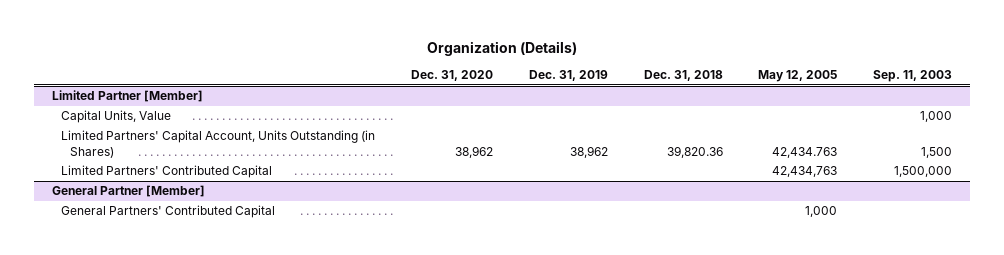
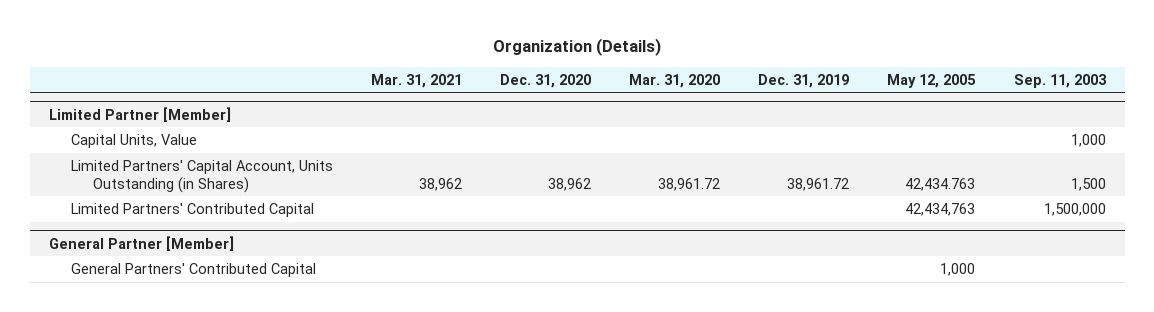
- | Dec. 31, 2020 | Dec. 31, 2019 | Dec. 31, 2018 | May 12, 2005 | Sep. 11, 2003
+ | Mar. 31, 2021 | Dec. 31, 2020 | Mar. 31, 2020 | Dec. 31, 2019 | May 12, 2005 | Sep. 11, 2003
@ Limited Partner [Member]
- Limited Partners' Capital Account, Units Outstanding (in Shares) | 38,962 | 38,962 | 39,820.36 | 42,434.763 | 1,500
+ Limited Partners' Capital Account, Units Outstanding (in Shares) | 38,962 | 38,962 | 38,961.72 | 38,961.72 | 42,434.763 | 1,500

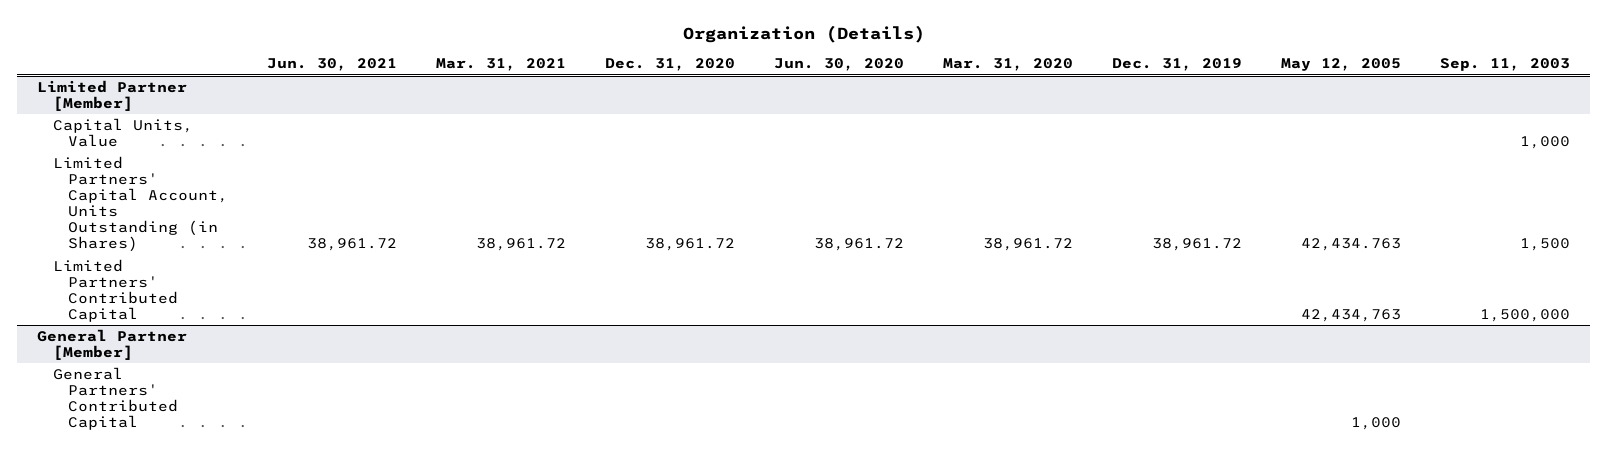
- | Mar. 31, 2021 | Dec. 31, 2020 | Mar. 31, 2020 | Dec. 31, 2019 | May 12, 2005 | Sep. 11, 2003
+ | Jun. 30, 2021 | Mar. 31, 2021 | Dec. 31, 2020 | Jun. 30, 2020 | Mar. 31, 2020 | Dec. 31, 2019 | May 12, 2005 | Sep. 11, 2003
@ Limited Partner [Member]
- Limited Partners' Capital Account, Units Outstanding (in Shares) | 38,962 | 38,962 | 38,961.72 | 38,961.72 | 42,434.763 | 1,500
+ Limited Partners' Capital Account, Units Outstanding (in Shares) | 38,961.72 | 38,961.72 | 38,961.72 | 38,961.72 | 38,961.72 | 38,961.72 | 42,434.763 | 1,500

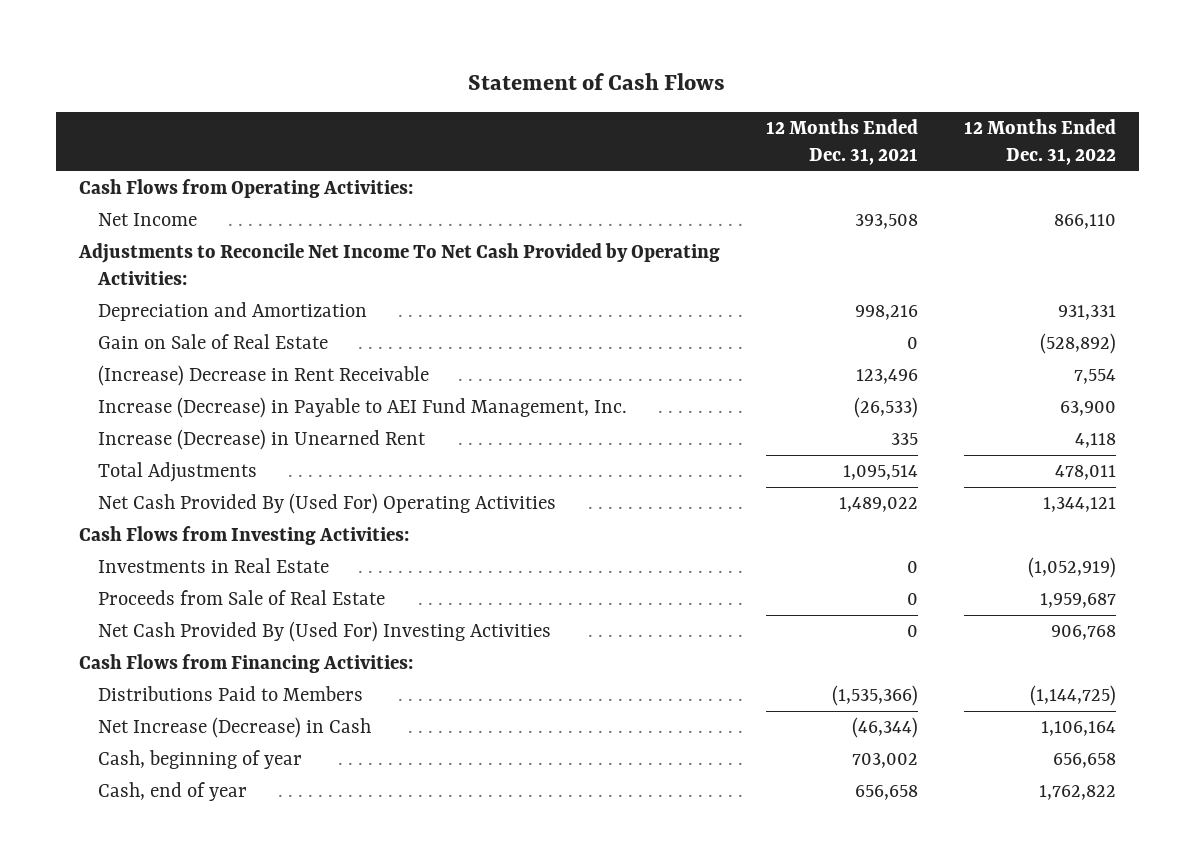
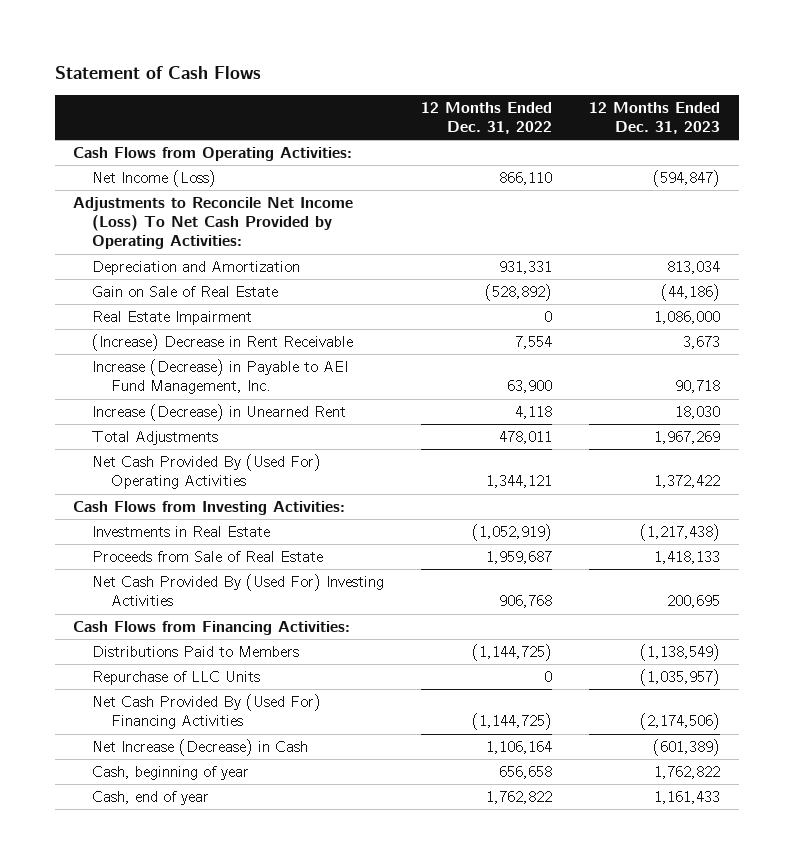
- | 12 Months Ended Dec. 31, 2021 | 12 Months Ended Dec. 31, 2022
+ | 12 Months Ended Dec. 31, 2022 | 12 Months Ended Dec. 31, 2023
- Net Income | 393,508 | 866,110
- Adjustments to Reconcile Net Income To Net Cash Provided by Operating Activities:
+ Net Income (Loss) | 866,110 | (594,847)
+ Adjustments to Reconcile Net Income (Loss) To Net Cash Provided by Operating Activities:
+ Real Estate Impairment | 0 | 1,086,000
+ Repurchase of LLC Units | 0 | (1,035,957)
+ Net Cash Provided By (Used For) Financing Activities | (1,144,725) | (2,174,506)

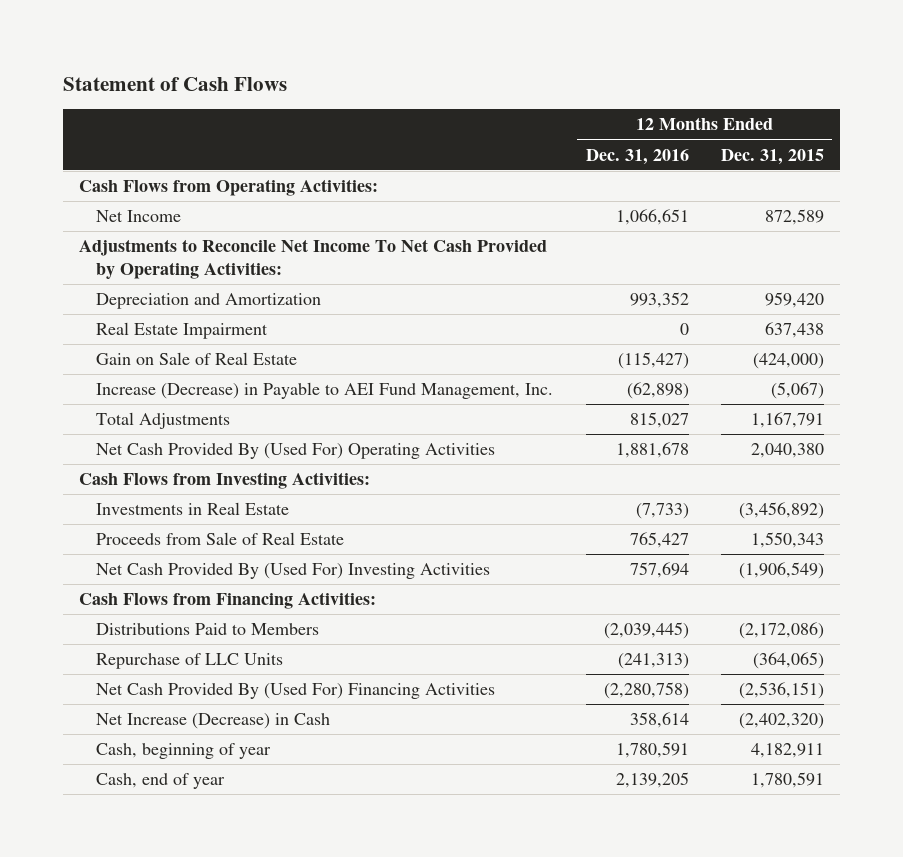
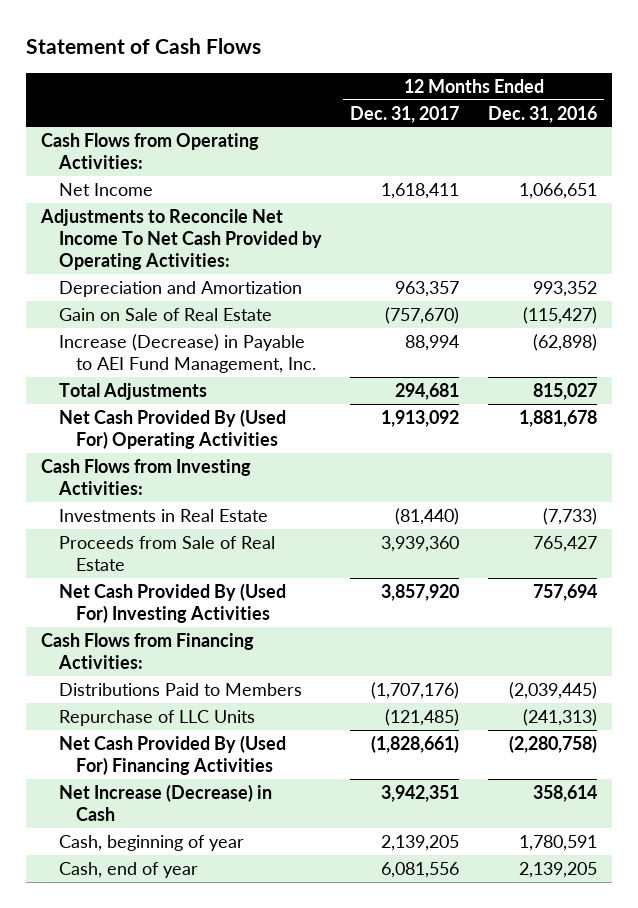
- | 12 Months Ended Dec. 31, 2016 | 12 Months Ended Dec. 31, 2015
+ | 12 Months Ended Dec. 31, 2017 | 12 Months Ended Dec. 31, 2016
- Real Estate Impairment | 0 | 637,438

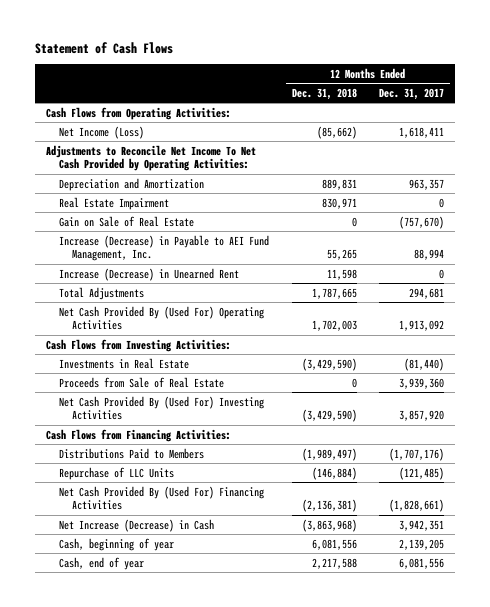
- | 12 Months Ended Dec. 31, 2017 | 12 Months Ended Dec. 31, 2016
+ | 12 Months Ended Dec. 31, 2018 | 12 Months Ended Dec. 31, 2017
- Net Income | 1,618,411 | 1,066,651
+ Net Income (Loss) | (85,662) | 1,618,411
+ Real Estate Impairment | 830,971 | 0
+ Increase (Decrease) in Unearned Rent | 11,598 | 0

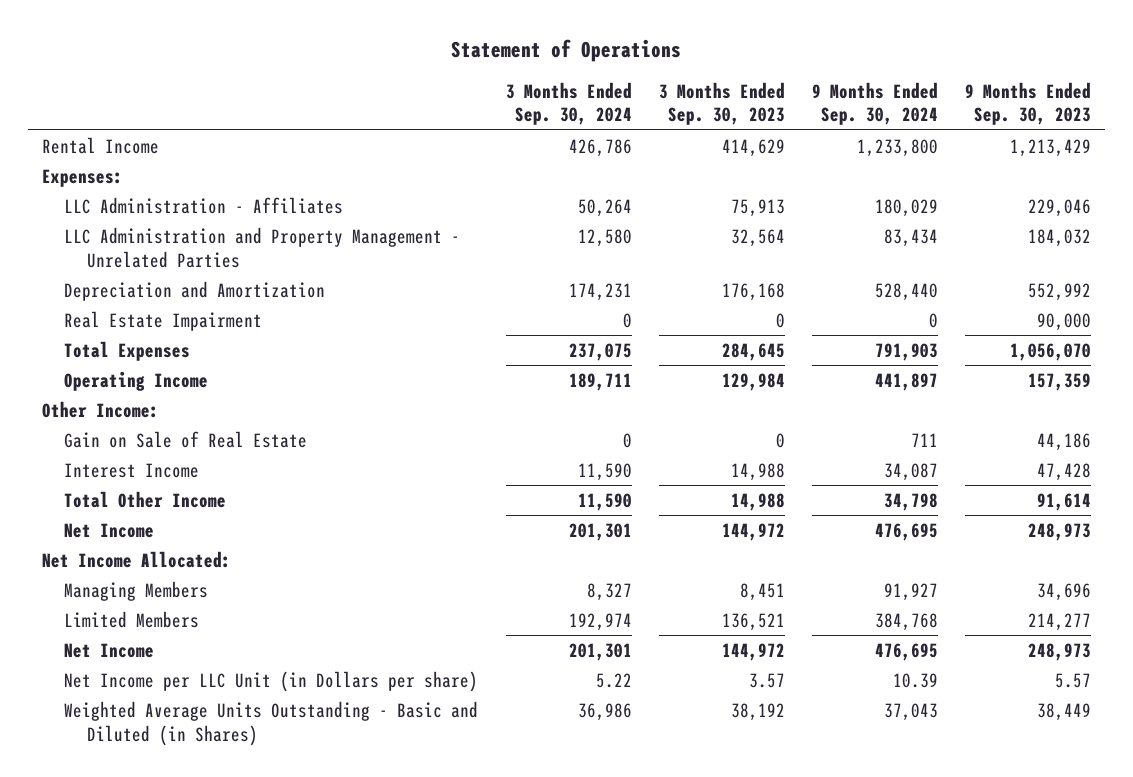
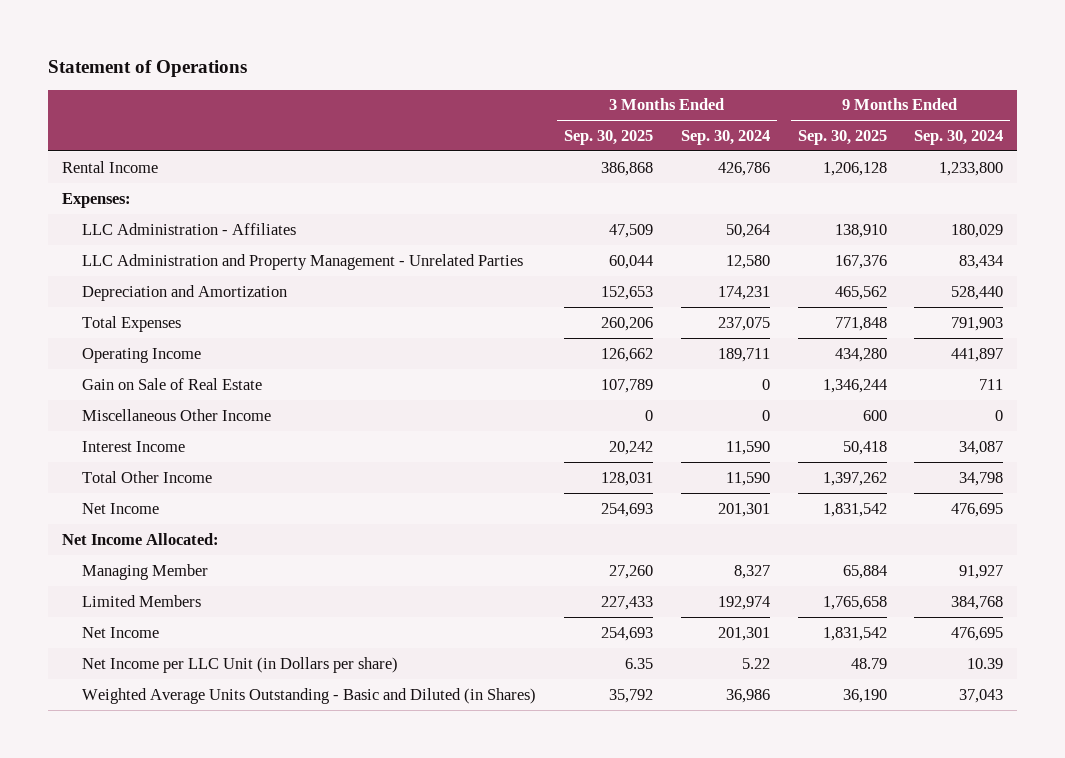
- | 3 Months Ended Sep. 30, 2024 | 3 Months Ended Sep. 30, 2023 | 9 Months Ended Sep. 30, 2024 | 9 Months Ended Sep. 30, 2023
+ | 3 Months Ended Sep. 30, 2025 | 3 Months Ended Sep. 30, 2024 | 9 Months Ended Sep. 30, 2025 | 9 Months Ended Sep. 30, 2024
- Real Estate Impairment | 0 | 0 | 0 | 90,000
- Other Income:
+ Miscellaneous Other Income | 0 | 0 | 600 | 0
- Managing Members | 8,327 | 8,451 | 91,927 | 34,696
+ Managing Member | 27,260 | 8,327 | 65,884 | 91,927

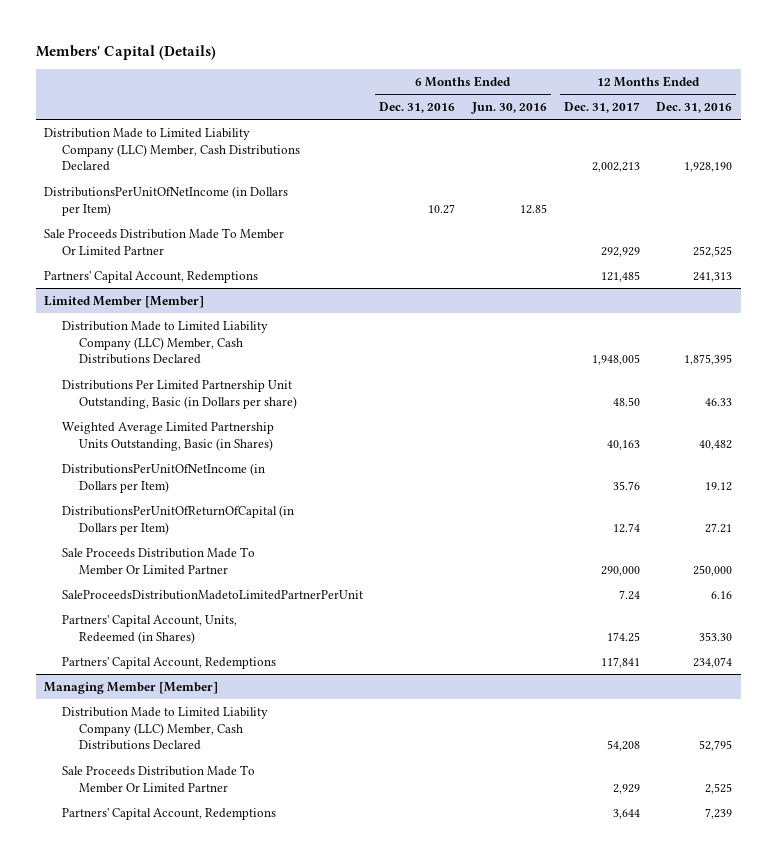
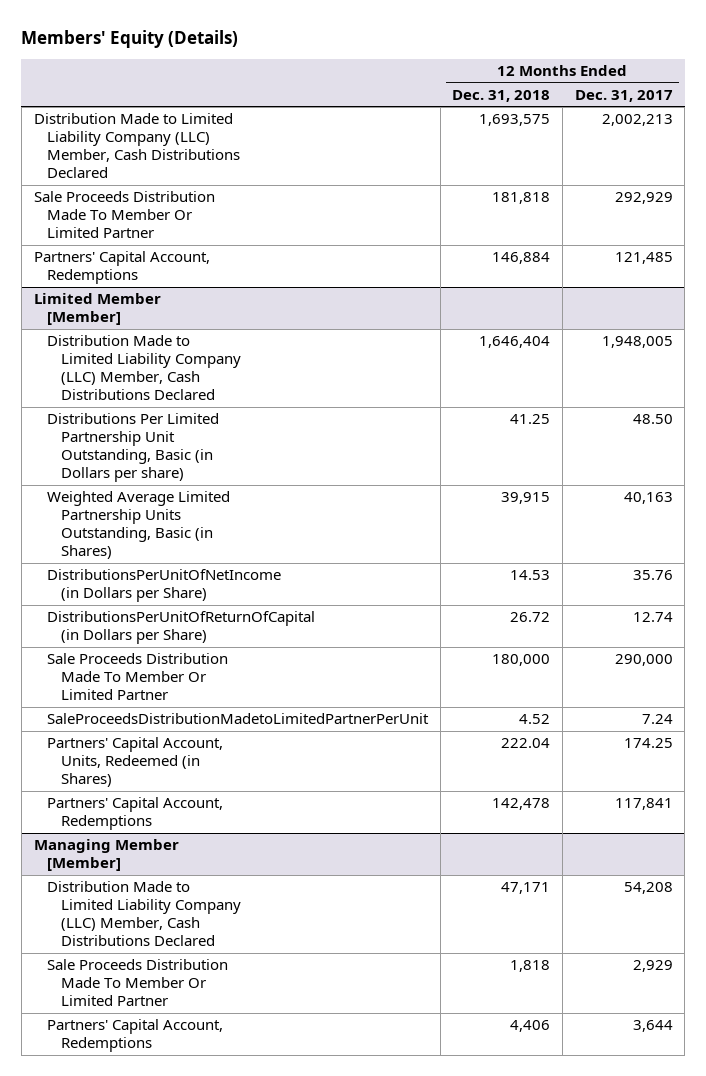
- Members' Capital (Details)
+ Members' Equity (Details)
- | 6 Months Ended Dec. 31, 2016 | 6 Months Ended Jun. 30, 2016 | 12 Months Ended Dec. 31, 2017 | 12 Months Ended Dec. 31, 2016
+ | 12 Months Ended Dec. 31, 2018 | 12 Months Ended Dec. 31, 2017
- DistributionsPerUnitOfNetIncome (in Dollars per Item) | 10.27 | 12.85 | |
@ Limited Member [Member]
- DistributionsPerUnitOfNetIncome (in Dollars per Item) | | | 35.76 | 19.12
- DistributionsPerUnitOfReturnOfCapital (in Dollars per Item) | | | 12.74 | 27.21
+ DistributionsPerUnitOfNetIncome (in Dollars per Share) | 14.53 | 35.76
+ DistributionsPerUnitOfReturnOfCapital (in Dollars per Share) | 26.72 | 12.74

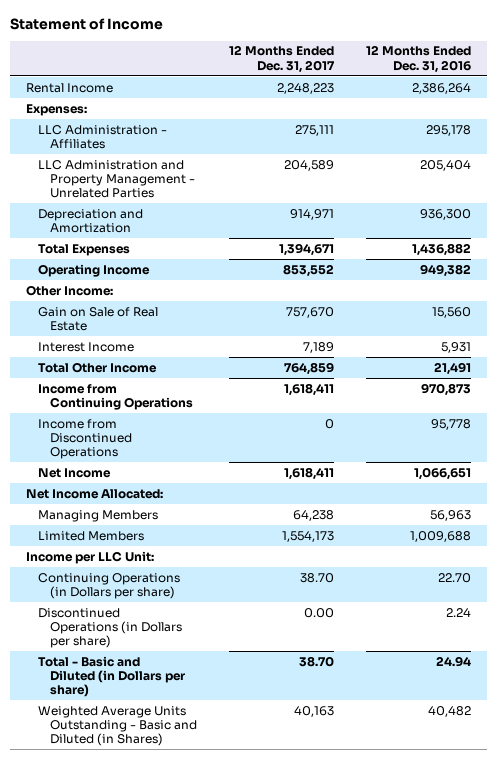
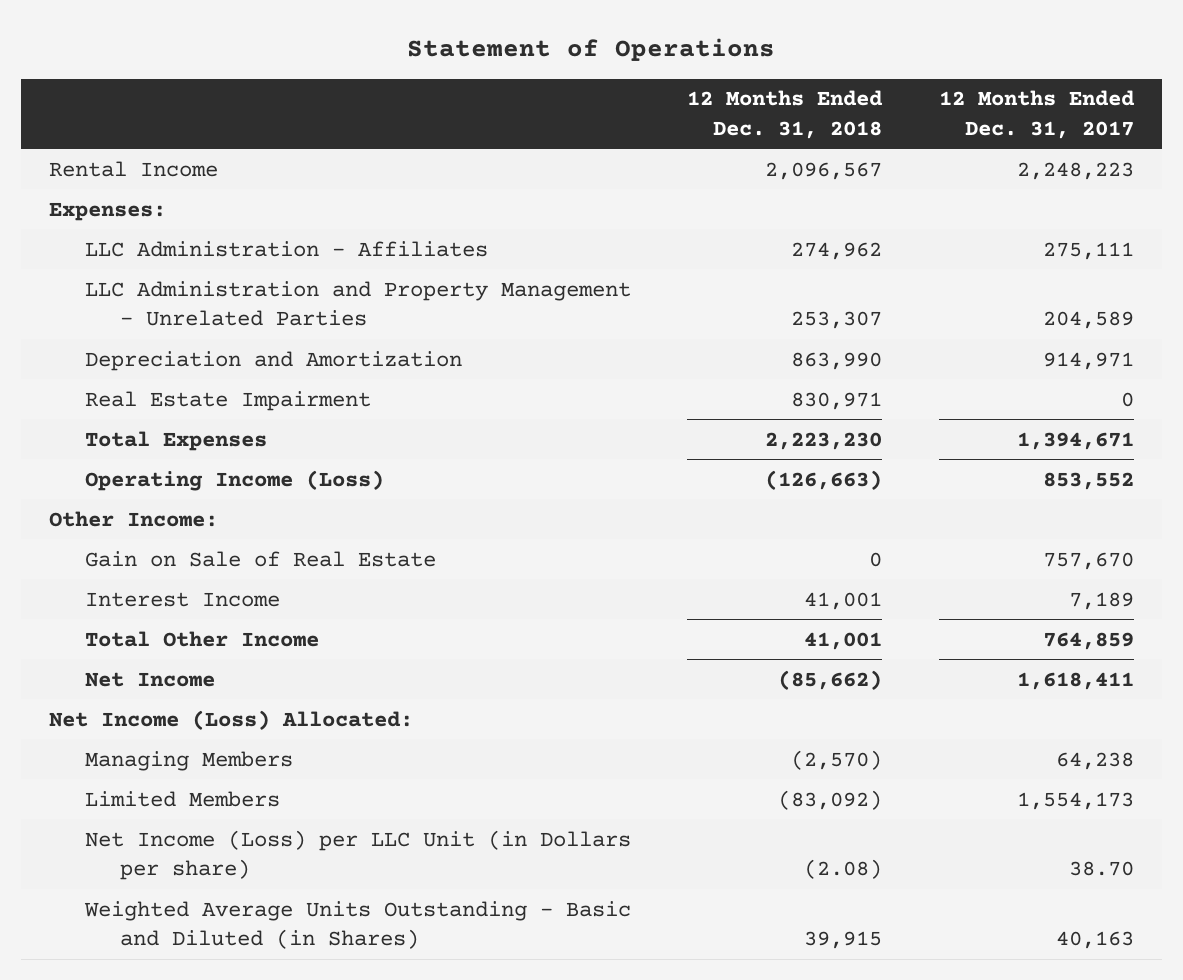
- Statement of Income
+ Statement of Operations
- | 12 Months Ended Dec. 31, 2017 | 12 Months Ended Dec. 31, 2016
+ | 12 Months Ended Dec. 31, 2018 | 12 Months Ended Dec. 31, 2017
+ Real Estate Impairment | 830,971 | 0
- Operating Income | 853,552 | 949,382
+ Operating Income (Loss) | (126,663) | 853,552
- Income from Continuing Operations | 1,618,411 | 970,873
- Income from Discontinued Operations | 0 | 95,778
- Net Income Allocated:
+ Net Income (Loss) Allocated:
- Income per LLC Unit:
- Continuing Operations (in Dollars per share) | 38.70 | 22.70
- Discontinued Operations (in Dollars per share) | 0.00 | 2.24
- Total - Basic and Diluted (in Dollars per share) | 38.70 | 24.94
+ Net Income (Loss) per LLC Unit (in Dollars per share) | (2.08) | 38.70

